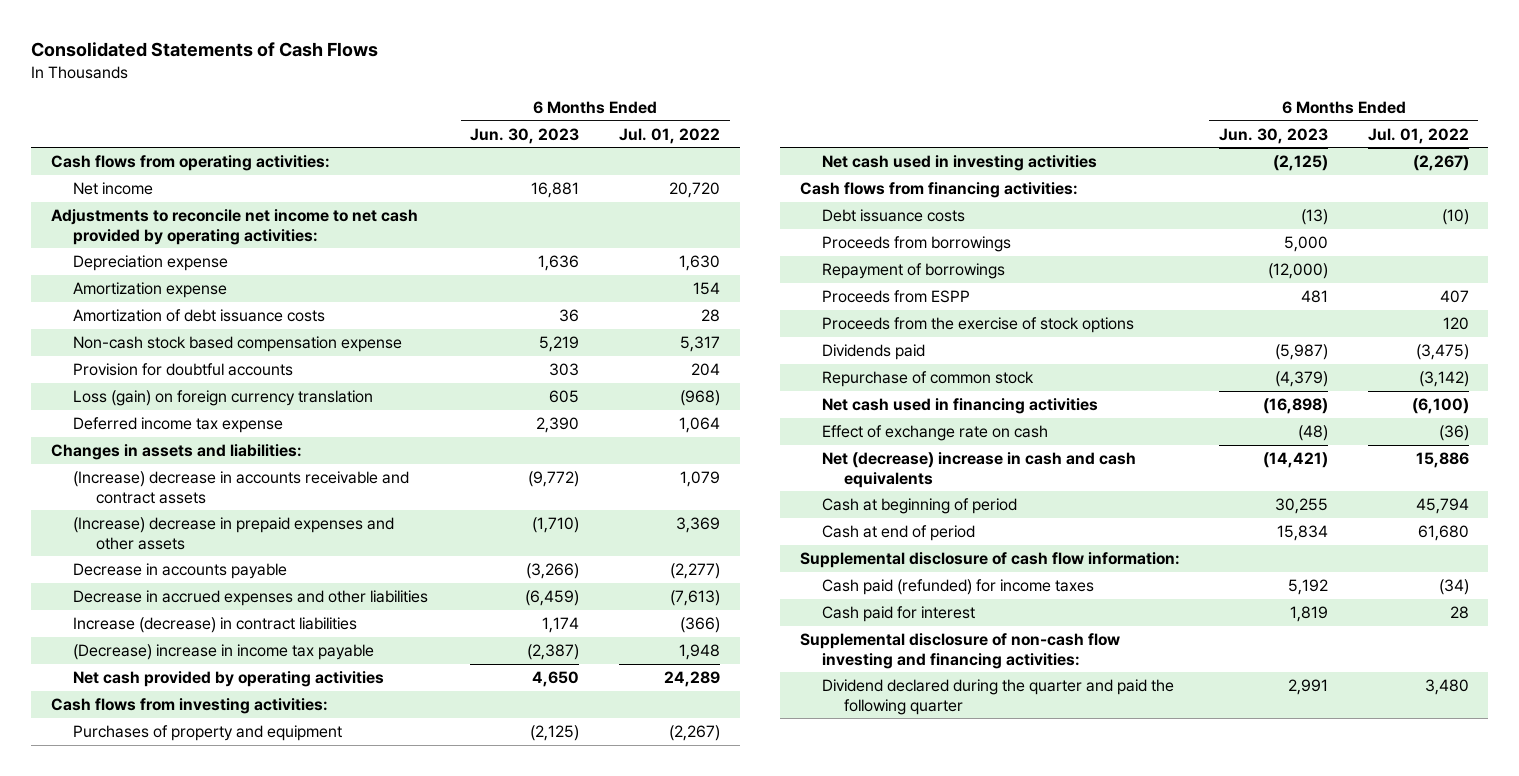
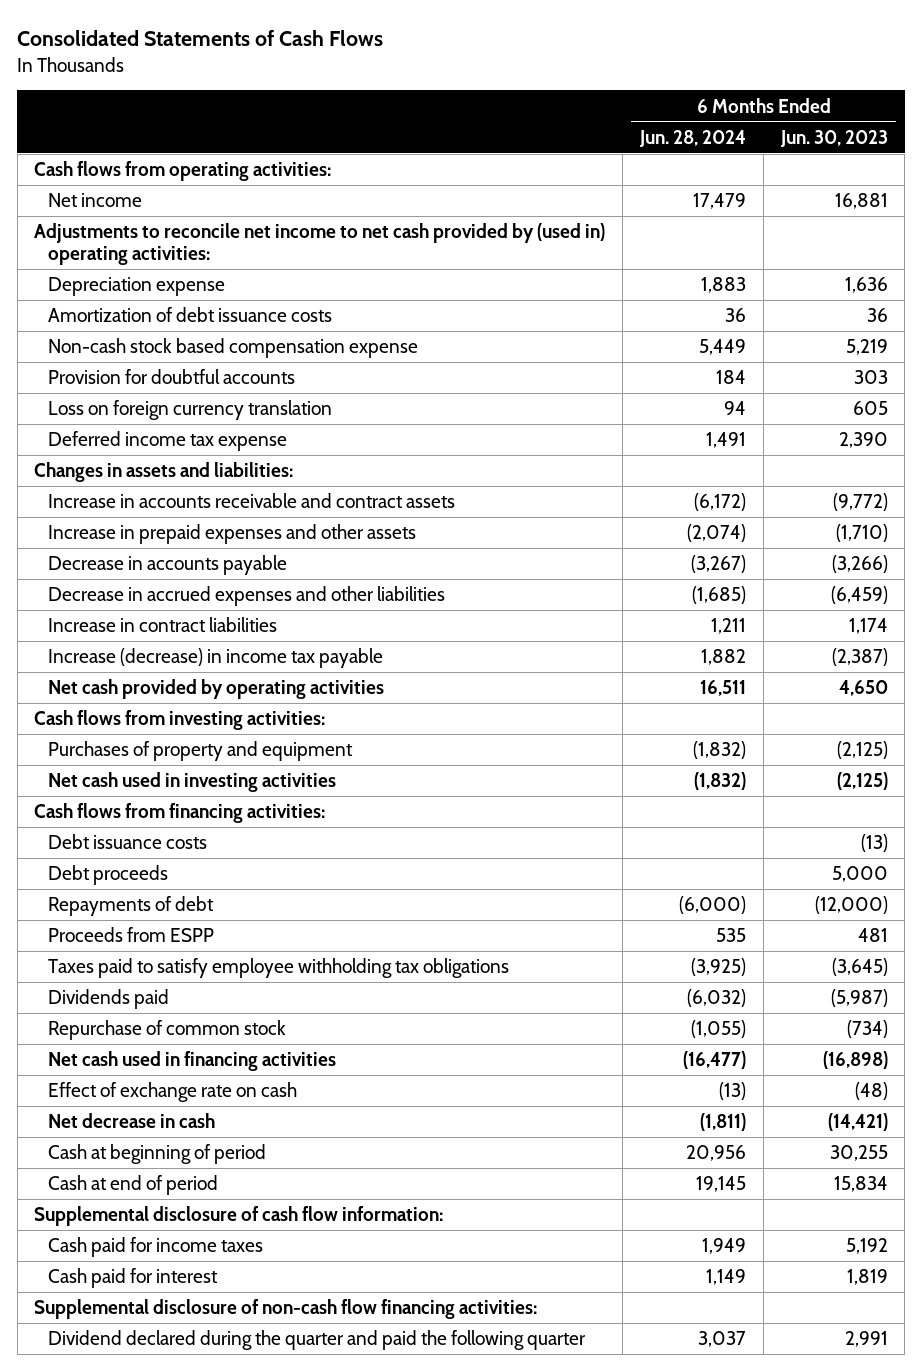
- | 6 Months Ended Jun. 30, 2023 | 6 Months Ended Jul. 01, 2022
+ | 6 Months Ended Jun. 28, 2024 | 6 Months Ended Jun. 30, 2023
- Adjustments to reconcile net income to net cash provided by operating activities:
+ Adjustments to reconcile net income to net cash provided by (used in) operating activities:
- Amortization expense | | 154
- Loss (gain) on foreign currency translation | 605 | (968)
+ Loss on foreign currency translation | 94 | 605
- (Increase) decrease in accounts receivable and contract assets | (9,772) | 1,079
- (Increase) decrease in prepaid expenses and other assets | (1,710) | 3,369
+ Increase in accounts receivable and contract assets | (6,172) | (9,772)
+ Increase in prepaid expenses and other assets | (2,074) | (1,710)
- Increase (decrease) in contract liabilities | 1,174 | (366)
- (Decrease) increase in income tax payable | (2,387) | 1,948
+ Increase in contract liabilities | 1,211 | 1,174
+ Increase (decrease) in income tax payable | 1,882 | (2,387)
- Proceeds from borrowings | 5,000 |
- Repayment of borrowings | (12,000) |
+ Debt proceeds | | 5,000
+ Repayments of debt | (6,000) | (12,000)
- Proceeds from the exercise of stock options | | 120
+ Taxes paid to satisfy employee withholding tax obligations | (3,925) | (3,645)
- Repurchase of common stock | (4,379) | (3,142)
+ Repurchase of common stock | (1,055) | (734)
- Net (decrease) increase in cash and cash equivalents | (14,421) | 15,886
+ Net decrease in cash | (1,811) | (14,421)
- Cash paid (refunded) for income taxes | 5,192 | (34)
+ Cash paid for income taxes | 1,949 | 5,192
- Supplemental disclosure of non-cash flow investing and financing activities:
+ Supplemental disclosure of non-cash flow financing activities:

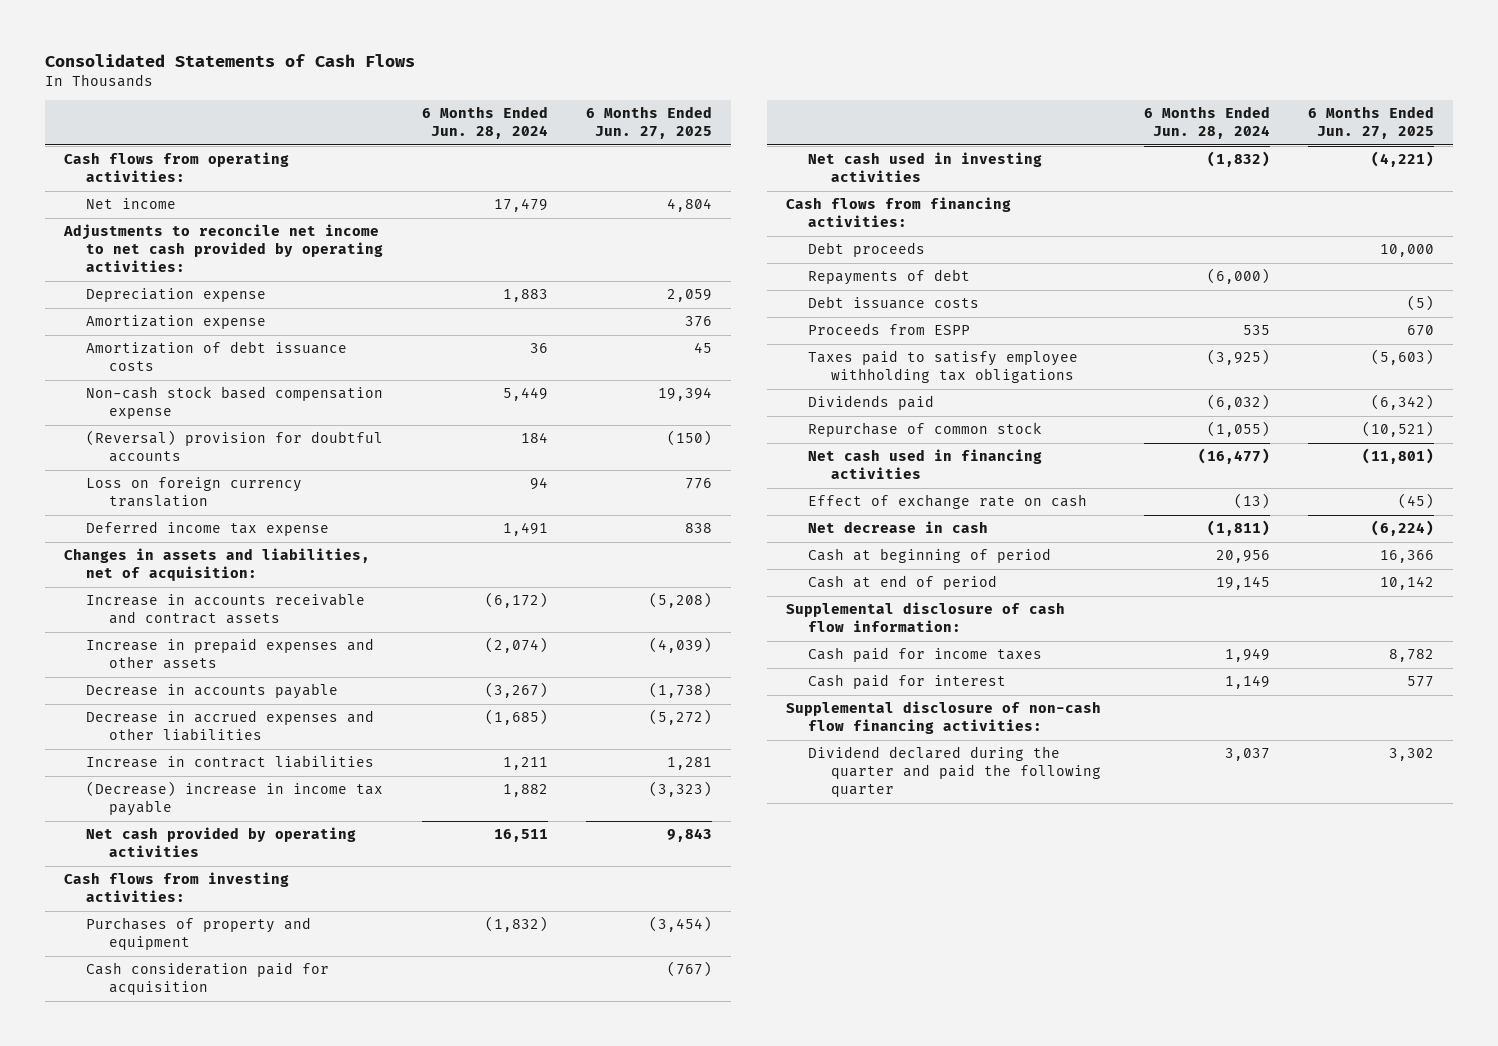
- | 6 Months Ended Jun. 28, 2024 | 6 Months Ended Jun. 30, 2023
+ | 6 Months Ended Jun. 28, 2024 | 6 Months Ended Jun. 27, 2025
- Adjustments to reconcile net income to net cash provided by (used in) operating activities:
+ Adjustments to reconcile net income to net cash provided by operating activities:
+ Amortization expense | | 376
- Provision for doubtful accounts | 184 | 303
+ (Reversal) provision for doubtful accounts | 184 | (150)
- Changes in assets and liabilities:
+ Changes in assets and liabilities, net of acquisition:
- Increase (decrease) in income tax payable | 1,882 | (2,387)
+ (Decrease) increase in income tax payable | 1,882 | (3,323)
+ Cash consideration paid for acquisition | | (767)
moved down: Debt issuance costs | | (5)

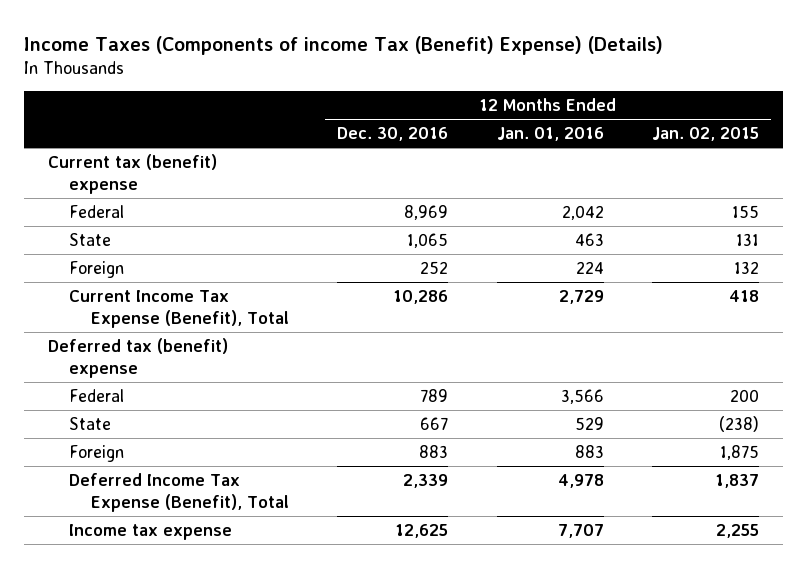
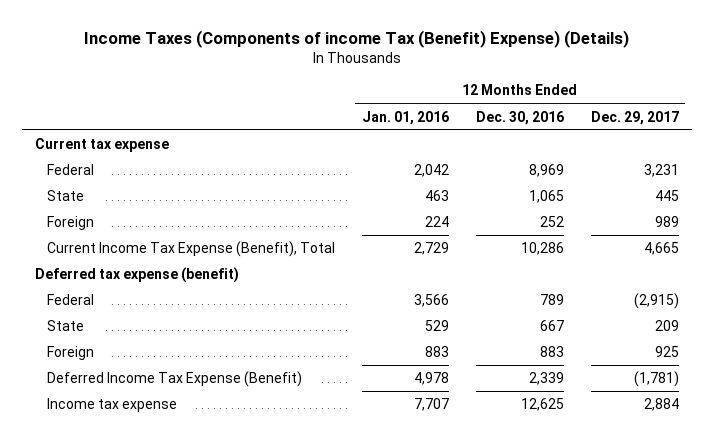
- | 12 Months Ended Dec. 30, 2016 | 12 Months Ended Jan. 01, 2016 | 12 Months Ended Jan. 02, 2015
+ | 12 Months Ended Jan. 01, 2016 | 12 Months Ended Dec. 30, 2016 | 12 Months Ended Dec. 29, 2017
- Current tax (benefit) expense
+ Current tax expense
- Deferred tax (benefit) expense
+ Deferred tax expense (benefit)
- Deferred Income Tax Expense (Benefit), Total | 2,339 | 4,978 | 1,837
+ Deferred Income Tax Expense (Benefit) | 4,978 | 2,339 | (1,781)

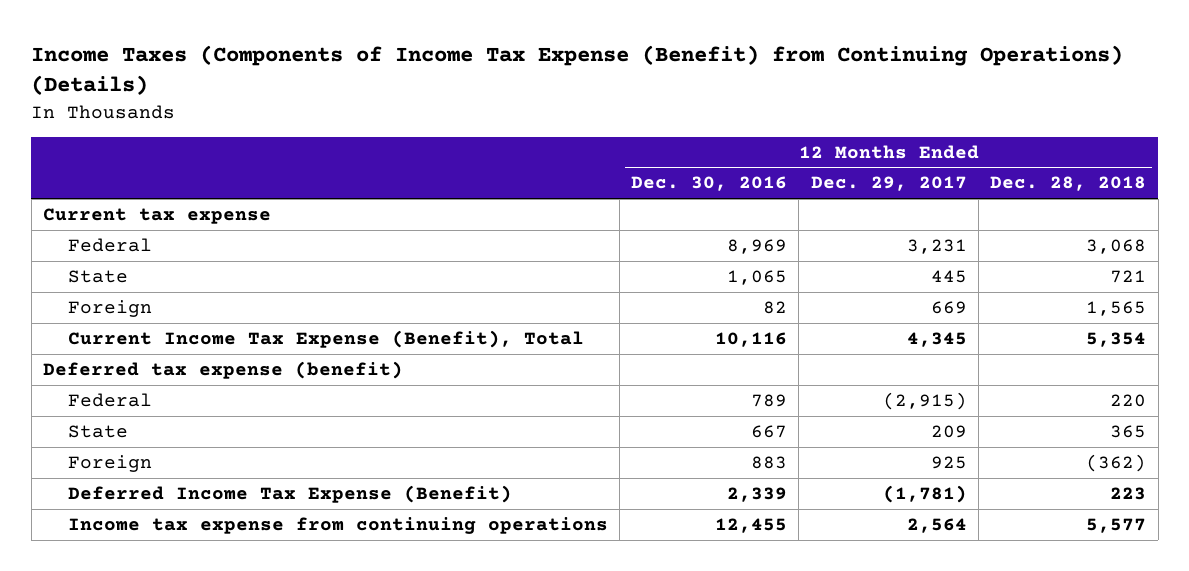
- Income Taxes (Components of income Tax (Benefit) Expense) (Details)
+ Income Taxes (Components of Income Tax Expense (Benefit) from Continuing Operations) (Details)
- | 12 Months Ended Jan. 01, 2016 | 12 Months Ended Dec. 30, 2016 | 12 Months Ended Dec. 29, 2017
+ | 12 Months Ended Dec. 30, 2016 | 12 Months Ended Dec. 29, 2017 | 12 Months Ended Dec. 28, 2018
- Foreign | 224 | 252 | 989
- Current Income Tax Expense (Benefit), Total | 2,729 | 10,286 | 4,665
+ Foreign | 82 | 669 | 1,565
+ Current Income Tax Expense (Benefit), Total | 10,116 | 4,345 | 5,354
- Income tax expense | 7,707 | 12,625 | 2,884
+ Income tax expense from continuing operations | 12,455 | 2,564 | 5,577

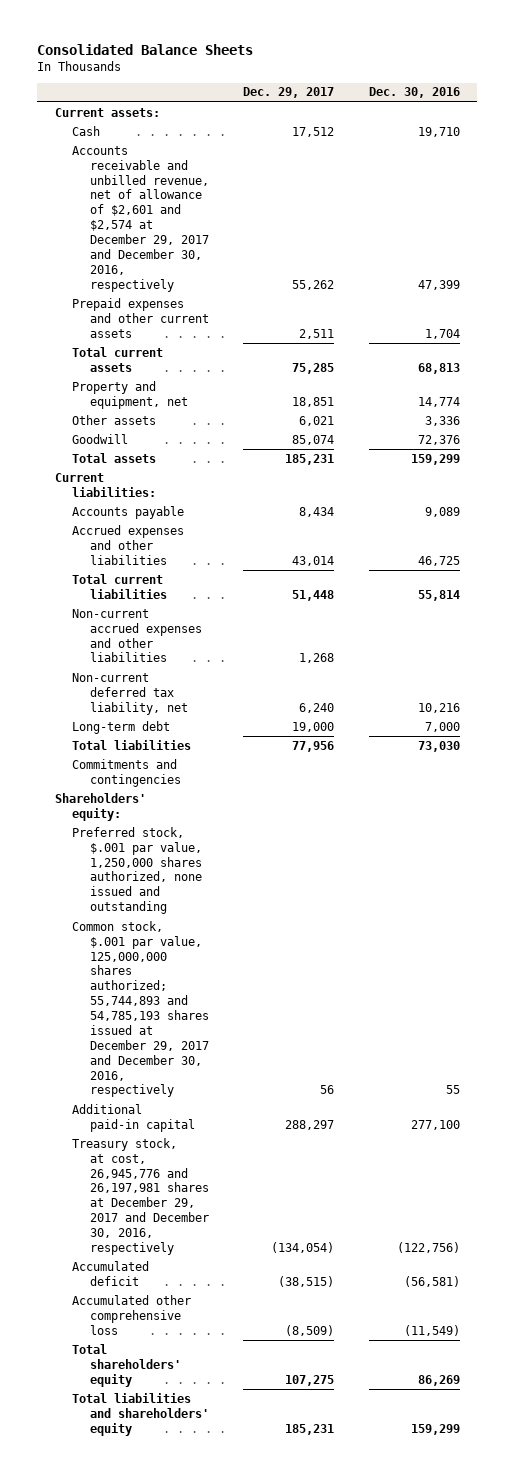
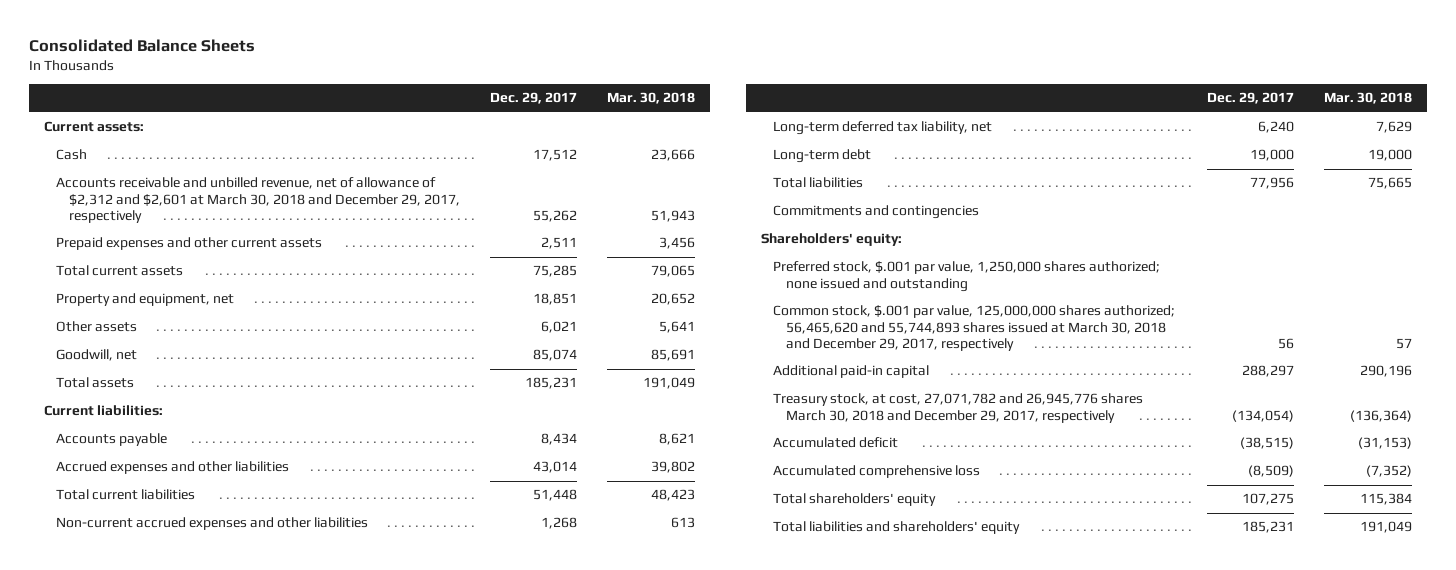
- | Dec. 29, 2017 | Dec. 30, 2016
+ | Dec. 29, 2017 | Mar. 30, 2018
- Accounts receivable and unbilled revenue, net of allowance of $2,601 and $2,574 at December 29, 2017 and December 30, 2016, respectively | 55,262 | 47,399
+ Accounts receivable and unbilled revenue, net of allowance of $2,312 and $2,601 at March 30, 2018 and December 29, 2017, respectively | 55,262 | 51,943
- Goodwill | 85,074 | 72,376
+ Goodwill, net | 85,074 | 85,691
- Non-current deferred tax liability, net | 6,240 | 10,216
+ Long-term deferred tax liability, net | 6,240 | 7,629
- Preferred stock, $.001 par value, 1,250,000 shares authorized, none issued and outstanding
- Common stock, $.001 par value, 125,000,000 shares authorized; 55,744,893 and 54,785,193 shares issued at December 29, 2017 and December 30, 2016, respectively | 56 | 55
+ Preferred stock, $.001 par value, 1,250,000 shares authorized; none issued and outstanding
+ Common stock, $.001 par value, 125,000,000 shares authorized; 56,465,620 and 55,744,893 shares issued at March 30, 2018 and December 29, 2017, respectively | 56 | 57
- Treasury stock, at cost, 26,945,776 and 26,197,981 shares at December 29, 2017 and December 30, 2016, respectively | (134,054) | (122,756)
+ Treasury stock, at cost, 27,071,782 and 26,945,776 shares March 30, 2018 and December 29, 2017, respectively | (134,054) | (136,364)
- Accumulated other comprehensive loss | (8,509) | (11,549)
+ Accumulated comprehensive loss | (8,509) | (7,352)

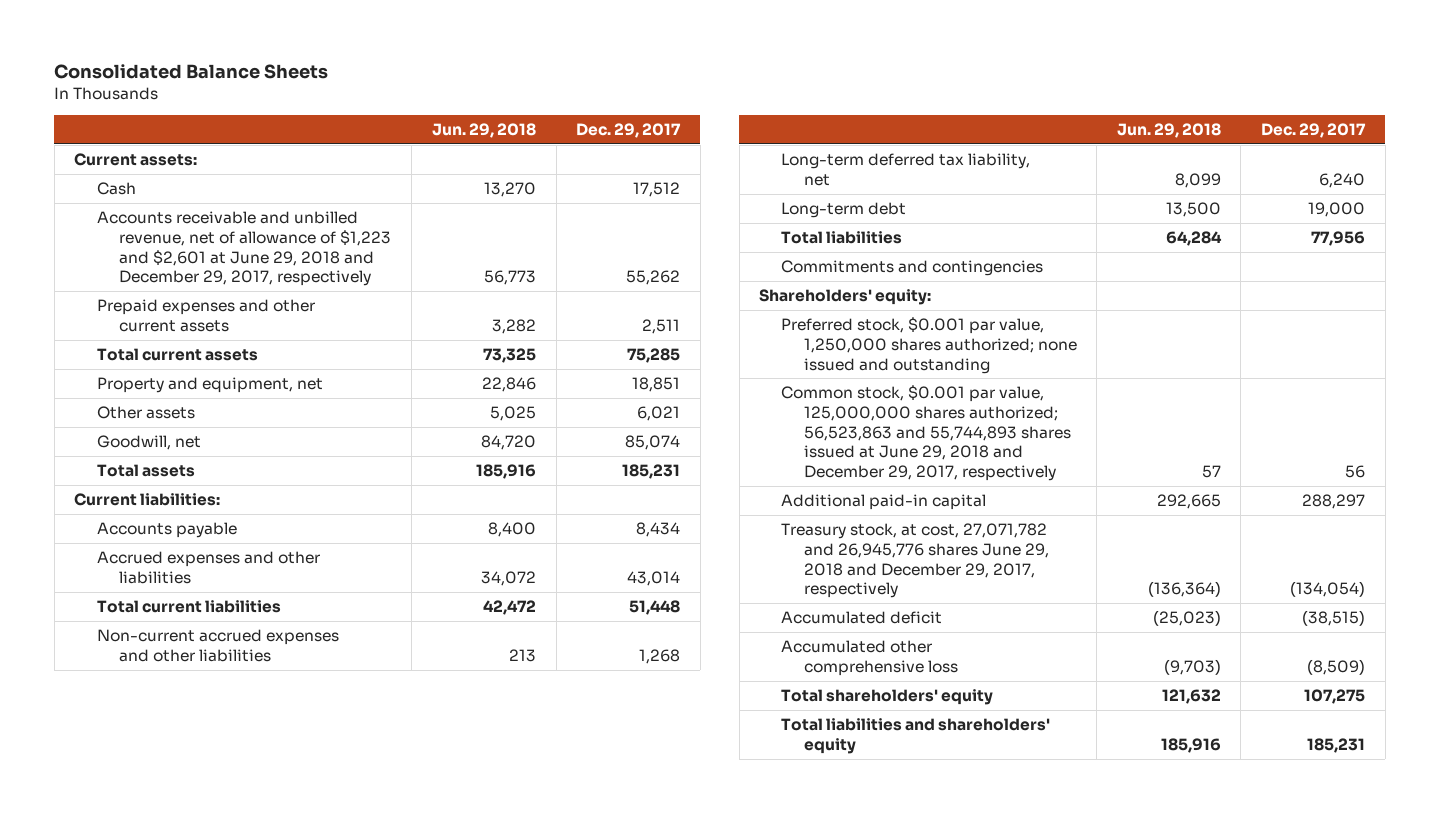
- | Dec. 29, 2017 | Mar. 30, 2018
+ | Jun. 29, 2018 | Dec. 29, 2017
- Accounts receivable and unbilled revenue, net of allowance of $2,312 and $2,601 at March 30, 2018 and December 29, 2017, respectively | 55,262 | 51,943
+ Accounts receivable and unbilled revenue, net of allowance of $1,223 and $2,601 at June 29, 2018 and December 29, 2017, respectively | 56,773 | 55,262
- Preferred stock, $.001 par value, 1,250,000 shares authorized; none issued and outstanding
- Common stock, $.001 par value, 125,000,000 shares authorized; 56,465,620 and 55,744,893 shares issued at March 30, 2018 and December 29, 2017, respectively | 56 | 57
+ Preferred stock, $0.001 par value, 1,250,000 shares authorized; none issued and outstanding
+ Common stock, $0.001 par value, 125,000,000 shares authorized; 56,523,863 and 55,744,893 shares issued at June 29, 2018 and December 29, 2017, respectively | 57 | 56
- Treasury stock, at cost, 27,071,782 and 26,945,776 shares March 30, 2018 and December 29, 2017, respectively | (134,054) | (136,364)
+ Treasury stock, at cost, 27,071,782 and 26,945,776 shares June 29, 2018 and December 29, 2017, respectively | (136,364) | (134,054)
- Accumulated comprehensive loss | (8,509) | (7,352)
+ Accumulated other comprehensive loss | (9,703) | (8,509)

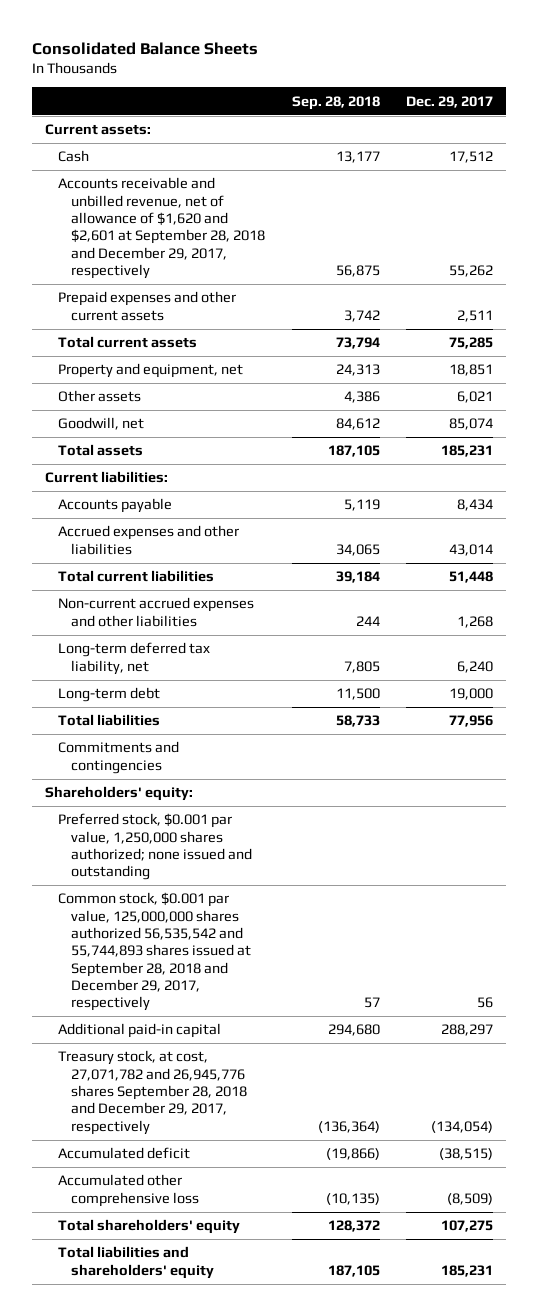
- | Jun. 29, 2018 | Dec. 29, 2017
+ | Sep. 28, 2018 | Dec. 29, 2017
- Accounts receivable and unbilled revenue, net of allowance of $1,223 and $2,601 at June 29, 2018 and December 29, 2017, respectively | 56,773 | 55,262
+ Accounts receivable and unbilled revenue, net of allowance of $1,620 and $2,601 at September 28, 2018 and December 29, 2017, respectively | 56,875 | 55,262
- Common stock, $0.001 par value, 125,000,000 shares authorized; 56,523,863 and 55,744,893 shares issued at June 29, 2018 and December 29, 2017, respectively | 57 | 56
+ Common stock, $0.001 par value, 125,000,000 shares authorized 56,535,542 and 55,744,893 shares issued at September 28, 2018 and December 29, 2017, respectively | 57 | 56
- Treasury stock, at cost, 27,071,782 and 26,945,776 shares June 29, 2018 and December 29, 2017, respectively | (136,364) | (134,054)
+ Treasury stock, at cost, 27,071,782 and 26,945,776 shares September 28, 2018 and December 29, 2017, respectively | (136,364) | (134,054)

